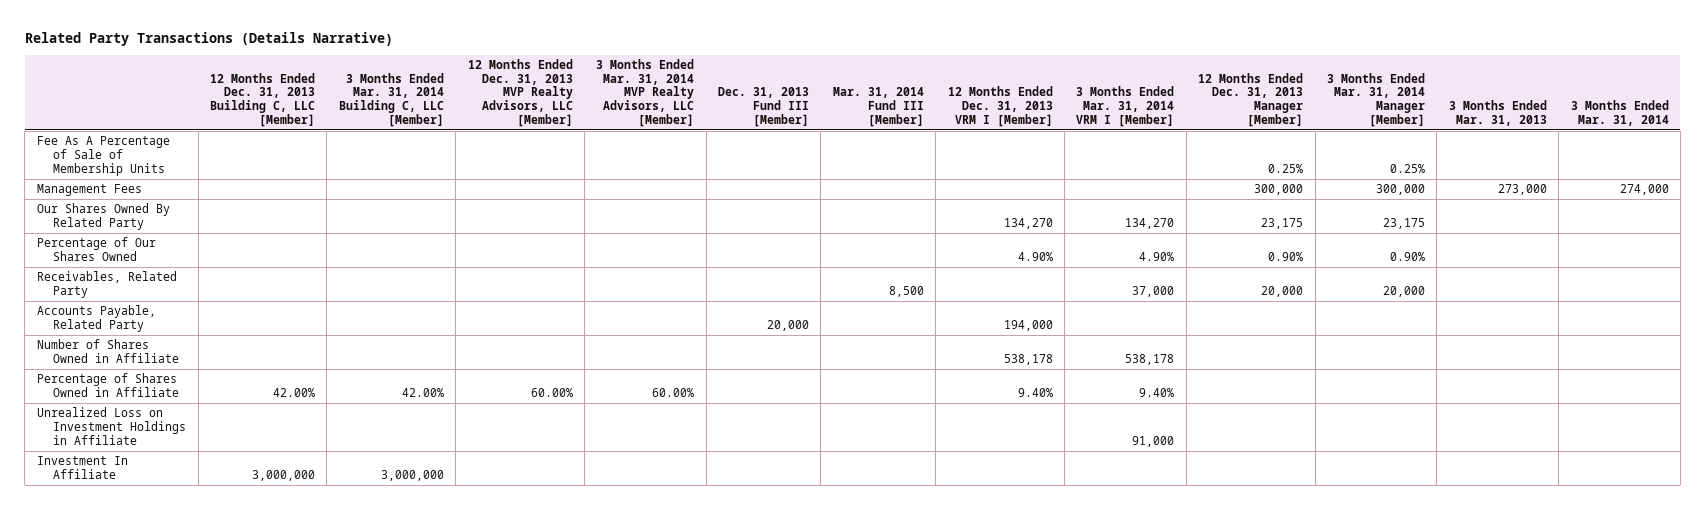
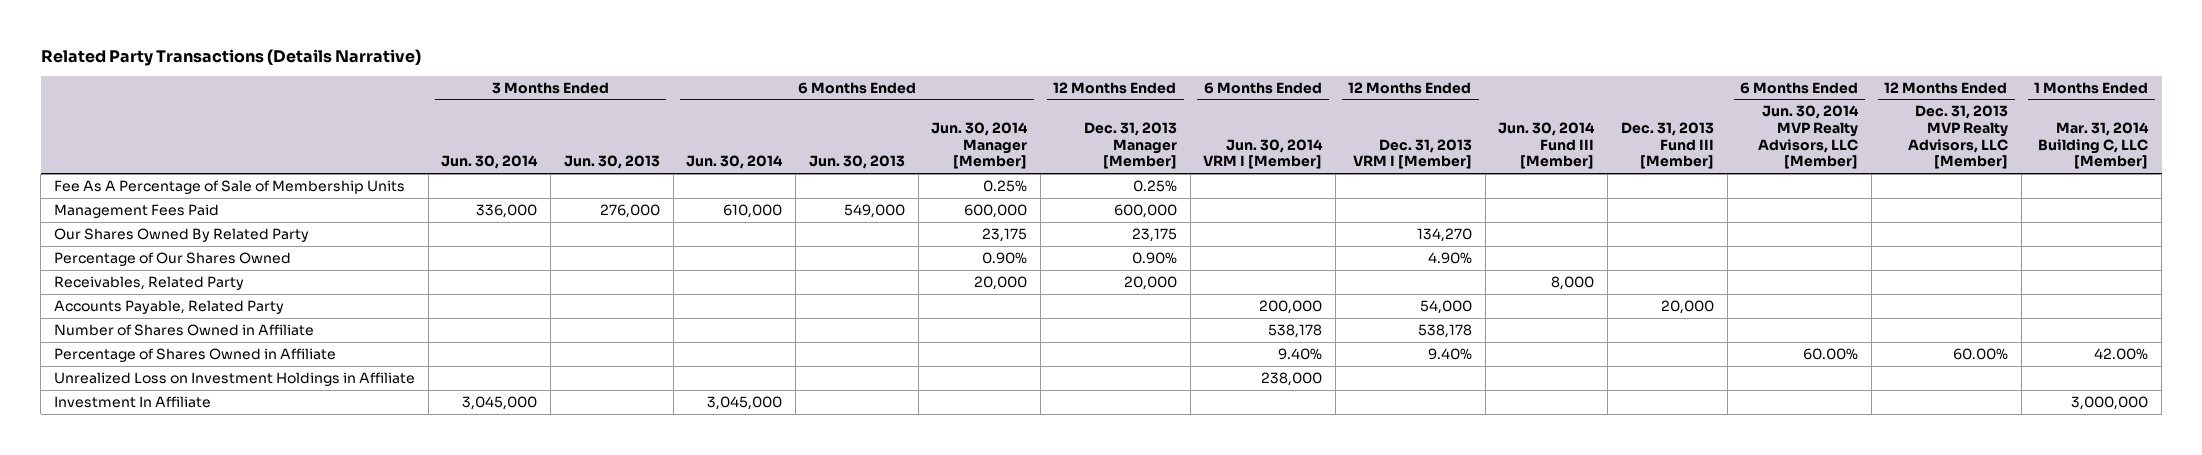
- | 12 Months Ended Dec. 31, 2013 Building C, LLC [Member] | 3 Months Ended Mar. 31, 2014 Building C, LLC [Member] | 12 Months Ended Dec. 31, 2013 MVP Realty Advisors, LLC [Member] | 3 Months Ended Mar. 31, 2014 MVP Realty Advisors, LLC [Member] | Dec. 31, 2013 Fund III [Member] | Mar. 31, 2014 Fund III [Member] | 12 Months Ended Dec. 31, 2013 VRM I [Member] | 3 Months Ended Mar. 31, 2014 VRM I [Member] | 12 Months Ended Dec. 31, 2013 Manager [Member] | 3 Months Ended Mar. 31, 2014 Manager [Member] | 3 Months Ended Mar. 31, 2013 | 3 Months Ended Mar. 31, 2014
+ | 3 Months Ended Jun. 30, 2014 | 3 Months Ended Jun. 30, 2013 | 6 Months Ended Jun. 30, 2014 | 6 Months Ended Jun. 30, 2013 | 6 Months Ended Jun. 30, 2014 Manager [Member] | 12 Months Ended Dec. 31, 2013 Manager [Member] | 6 Months Ended Jun. 30, 2014 VRM I [Member] | 12 Months Ended Dec. 31, 2013 VRM I [Member] | Jun. 30, 2014 Fund III [Member] | Dec. 31, 2013 Fund III [Member] | 6 Months Ended Jun. 30, 2014 MVP Realty Advisors, LLC [Member] | 12 Months Ended Dec. 31, 2013 MVP Realty Advisors, LLC [Member] | 1 Months Ended Mar. 31, 2014 Building C, LLC [Member]
- Management Fees | | | | | | | | | 300,000 | 300,000 | 273,000 | 274,000
+ Management Fees Paid | 336,000 | 276,000 | 610,000 | 549,000 | 600,000 | 600,000 | | | | | | |
- Accounts Payable, Related Party | | | | | 20,000 | | 194,000 | | | | |
+ Accounts Payable, Related Party | | | | | | | 200,000 | 54,000 | | 20,000 | | |

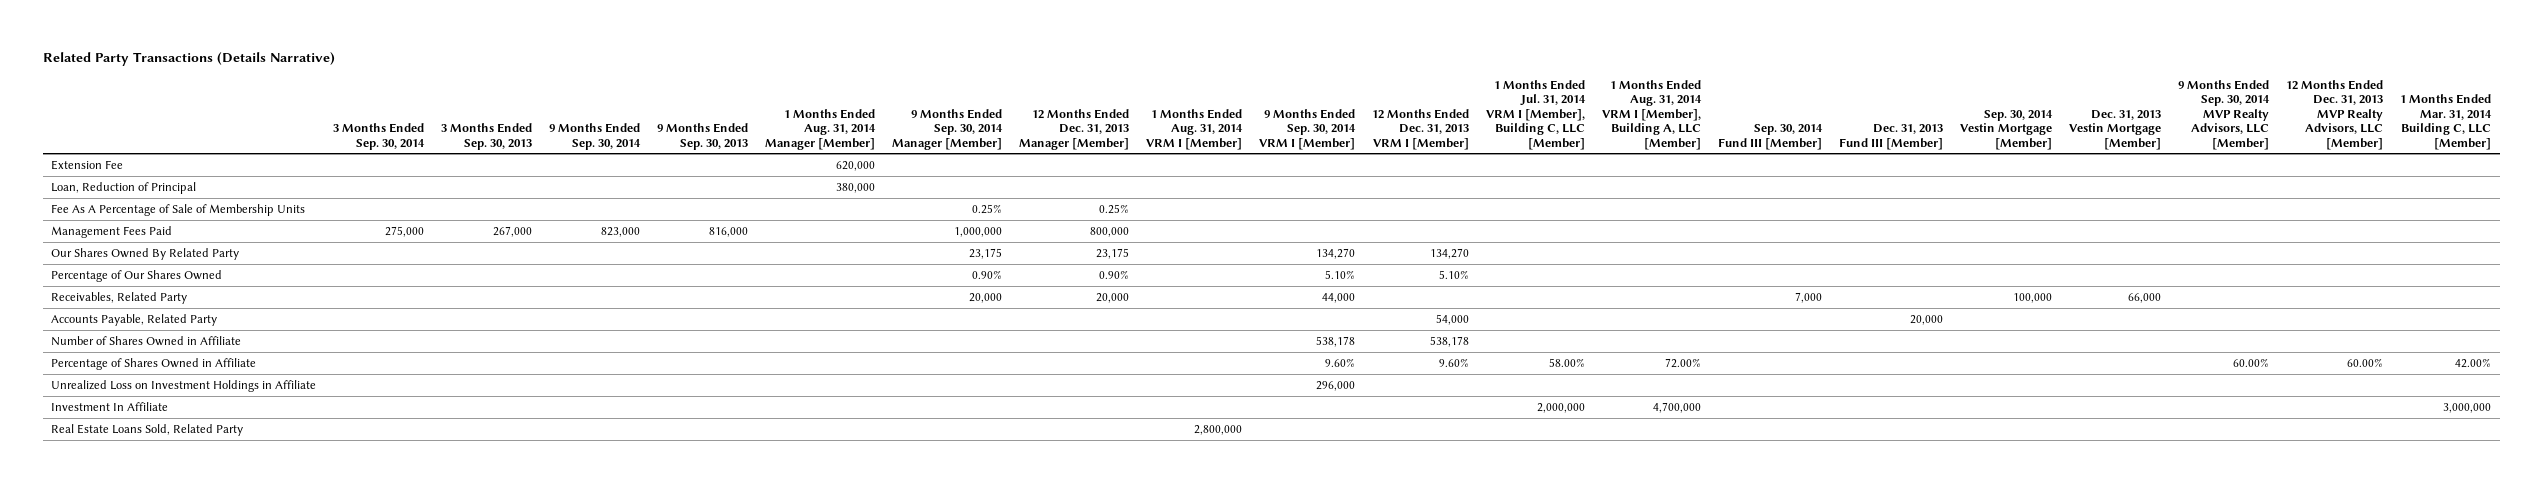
- | 3 Months Ended Jun. 30, 2014 | 3 Months Ended Jun. 30, 2013 | 6 Months Ended Jun. 30, 2014 | 6 Months Ended Jun. 30, 2013 | 6 Months Ended Jun. 30, 2014 Manager [Member] | 12 Months Ended Dec. 31, 2013 Manager [Member] | 6 Months Ended Jun. 30, 2014 VRM I [Member] | 12 Months Ended Dec. 31, 2013 VRM I [Member] | Jun. 30, 2014 Fund III [Member] | Dec. 31, 2013 Fund III [Member] | 6 Months Ended Jun. 30, 2014 MVP Realty Advisors, LLC [Member] | 12 Months Ended Dec. 31, 2013 MVP Realty Advisors, LLC [Member] | 1 Months Ended Mar. 31, 2014 Building C, LLC [Member]
+ | 3 Months Ended Sep. 30, 2014 | 3 Months Ended Sep. 30, 2013 | 9 Months Ended Sep. 30, 2014 | 9 Months Ended Sep. 30, 2013 | 1 Months Ended Aug. 31, 2014 Manager [Member] | 9 Months Ended Sep. 30, 2014 Manager [Member] | 12 Months Ended Dec. 31, 2013 Manager [Member] | 1 Months Ended Aug. 31, 2014 VRM I [Member] | 9 Months Ended Sep. 30, 2014 VRM I [Member] | 12 Months Ended Dec. 31, 2013 VRM I [Member] | 1 Months Ended Jul. 31, 2014 VRM I [Member], Building C, LLC [Member] | 1 Months Ended Aug. 31, 2014 VRM I [Member], Building A, LLC [Member] | Sep. 30, 2014 Fund III [Member] | Dec. 31, 2013 Fund III [Member] | Sep. 30, 2014 Vestin Mortgage [Member] | Dec. 31, 2013 Vestin Mortgage [Member] | 9 Months Ended Sep. 30, 2014 MVP Realty Advisors, LLC [Member] | 12 Months Ended Dec. 31, 2013 MVP Realty Advisors, LLC [Member] | 1 Months Ended Mar. 31, 2014 Building C, LLC [Member]
+ Extension Fee | | | | | 620,000 | | | | | | | | | | | | | |
+ Loan, Reduction of Principal | | | | | 380,000 | | | | | | | | | | | | | |
- Management Fees Paid | 336,000 | 276,000 | 610,000 | 549,000 | 600,000 | 600,000 | | | | | | |
+ Management Fees Paid | 275,000 | 267,000 | 823,000 | 816,000 | | 1,000,000 | 800,000 | | | | | | | | | | | |
- Percentage of Our Shares Owned | | | | | 0.90% | 0.90% | | 4.90% | | | | |
+ Percentage of Our Shares Owned | | | | | | 0.90% | 0.90% | | 5.10% | 5.10% | | | | | | | | |
- Percentage of Shares Owned in Affiliate | | | | | | | 9.40% | 9.40% | | | 60.00% | 60.00% | 42.00%
+ Percentage of Shares Owned in Affiliate | | | | | | | | | 9.60% | 9.60% | 58.00% | 72.00% | | | | | 60.00% | 60.00% | 42.00%
+ Real Estate Loans Sold, Related Party | | | | | | | | 2,800,000 | | | | | | | | | | |

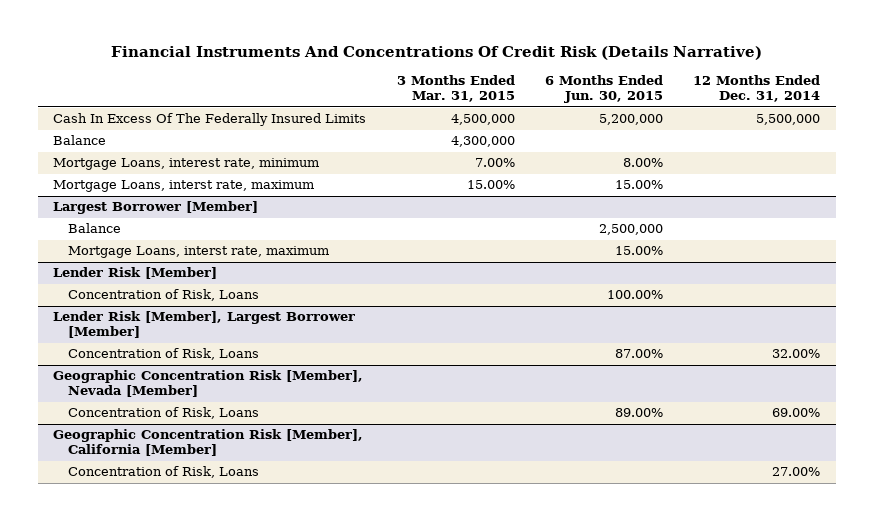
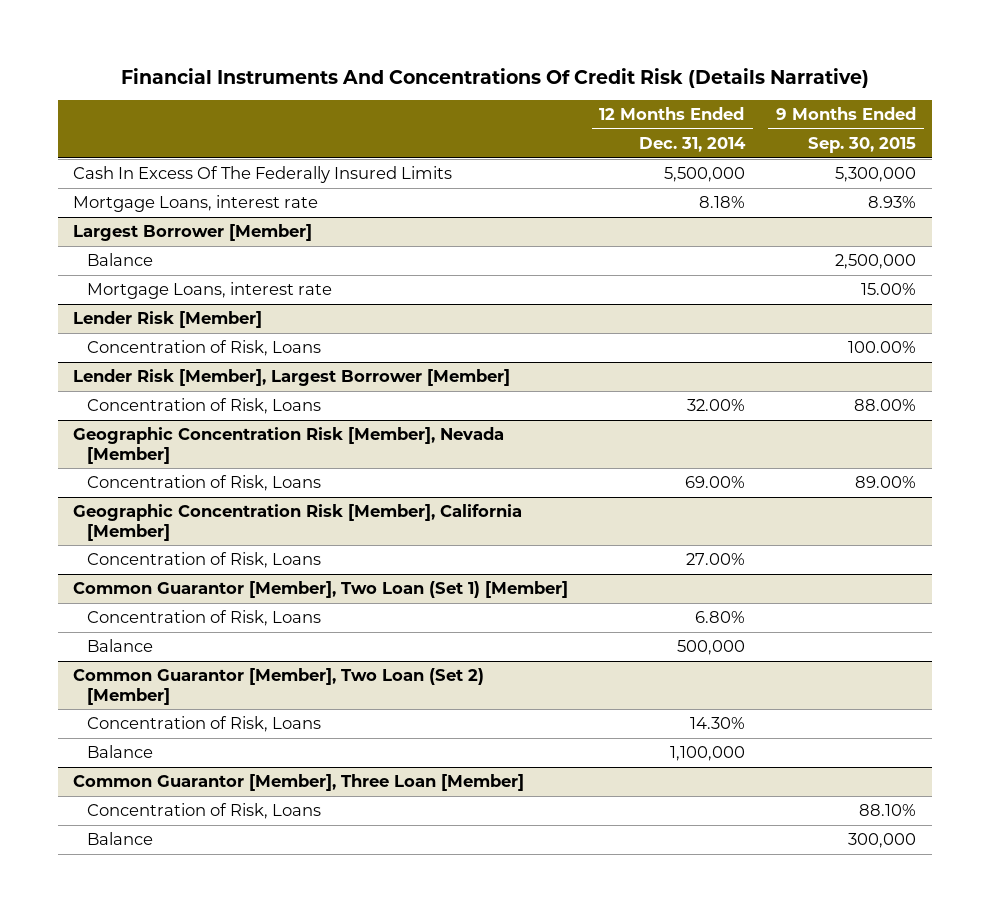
- | 3 Months Ended Mar. 31, 2015 | 6 Months Ended Jun. 30, 2015 | 12 Months Ended Dec. 31, 2014
+ | 12 Months Ended Dec. 31, 2014 | 9 Months Ended Sep. 30, 2015
- Balance | 4,300,000 | |
- Mortgage Loans, interest rate, minimum | 7.00% | 8.00% |
- Mortgage Loans, interst rate, maximum | 15.00% | 15.00% |
+ Mortgage Loans, interest rate | 8.18% | 8.93%
@ Largest Borrower [Member]
- Mortgage Loans, interst rate, maximum | | 15.00% |
+ Mortgage Loans, interest rate | | 15.00%
+ Common Guarantor [Member], Two Loan (Set 1) [Member]
+ Concentration of Risk, Loans | 6.80% |
+ Balance | 500,000 |
+ Common Guarantor [Member], Two Loan (Set 2) [Member]
+ Concentration of Risk, Loans | 14.30% |
+ Balance | 1,100,000 |
+ Common Guarantor [Member], Three Loan [Member]
+ Concentration of Risk, Loans | | 88.10%
+ Balance | | 300,000

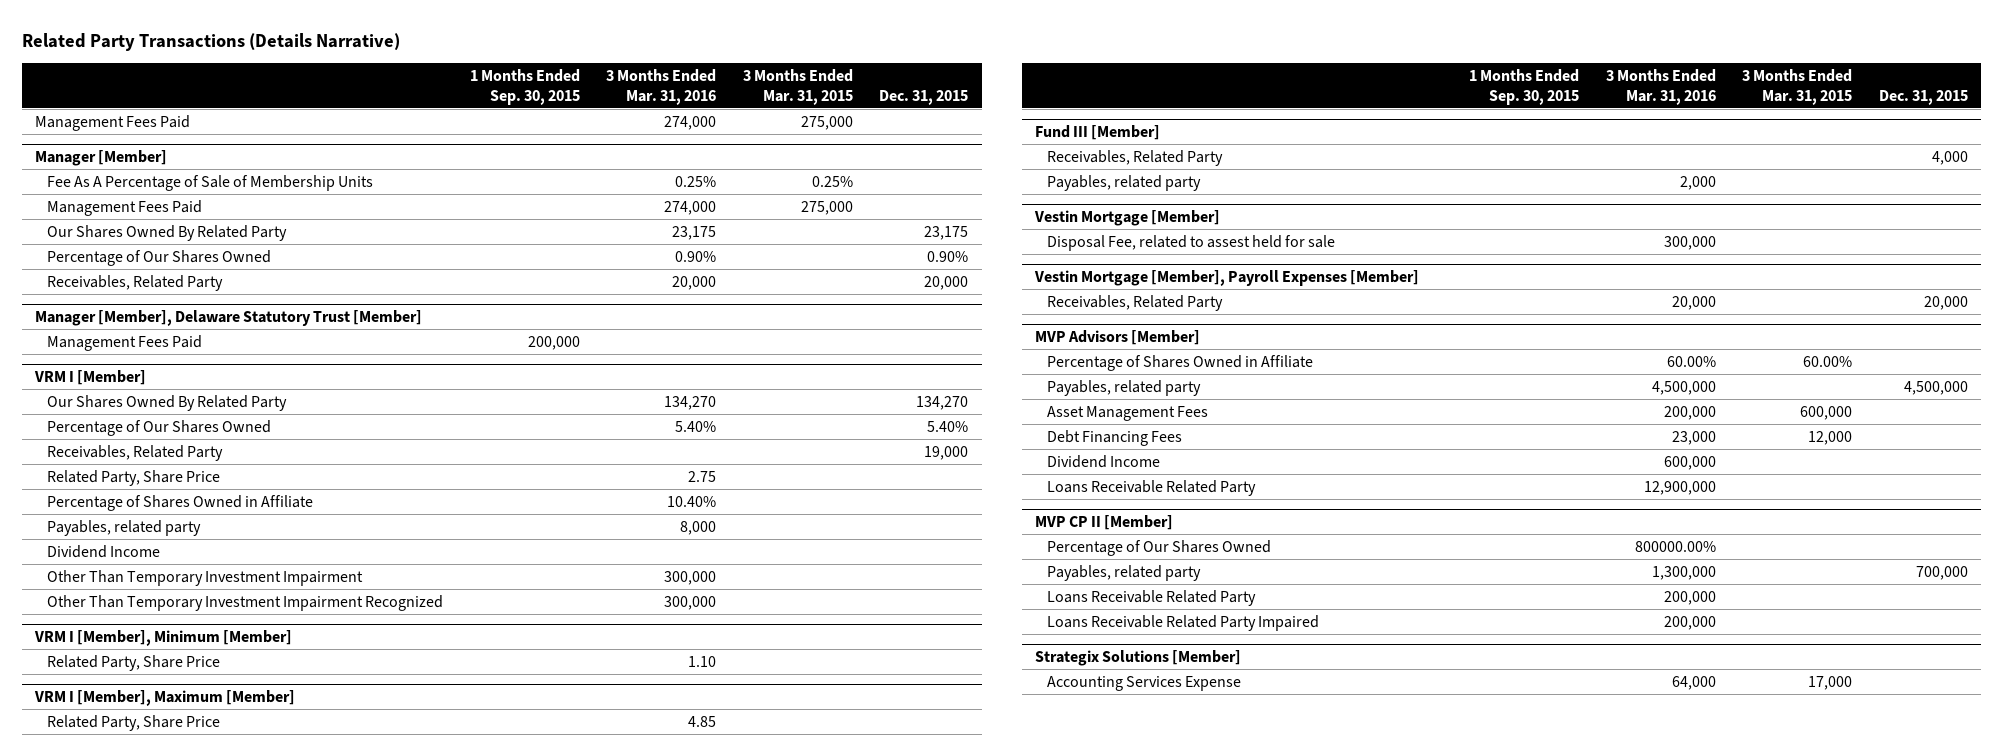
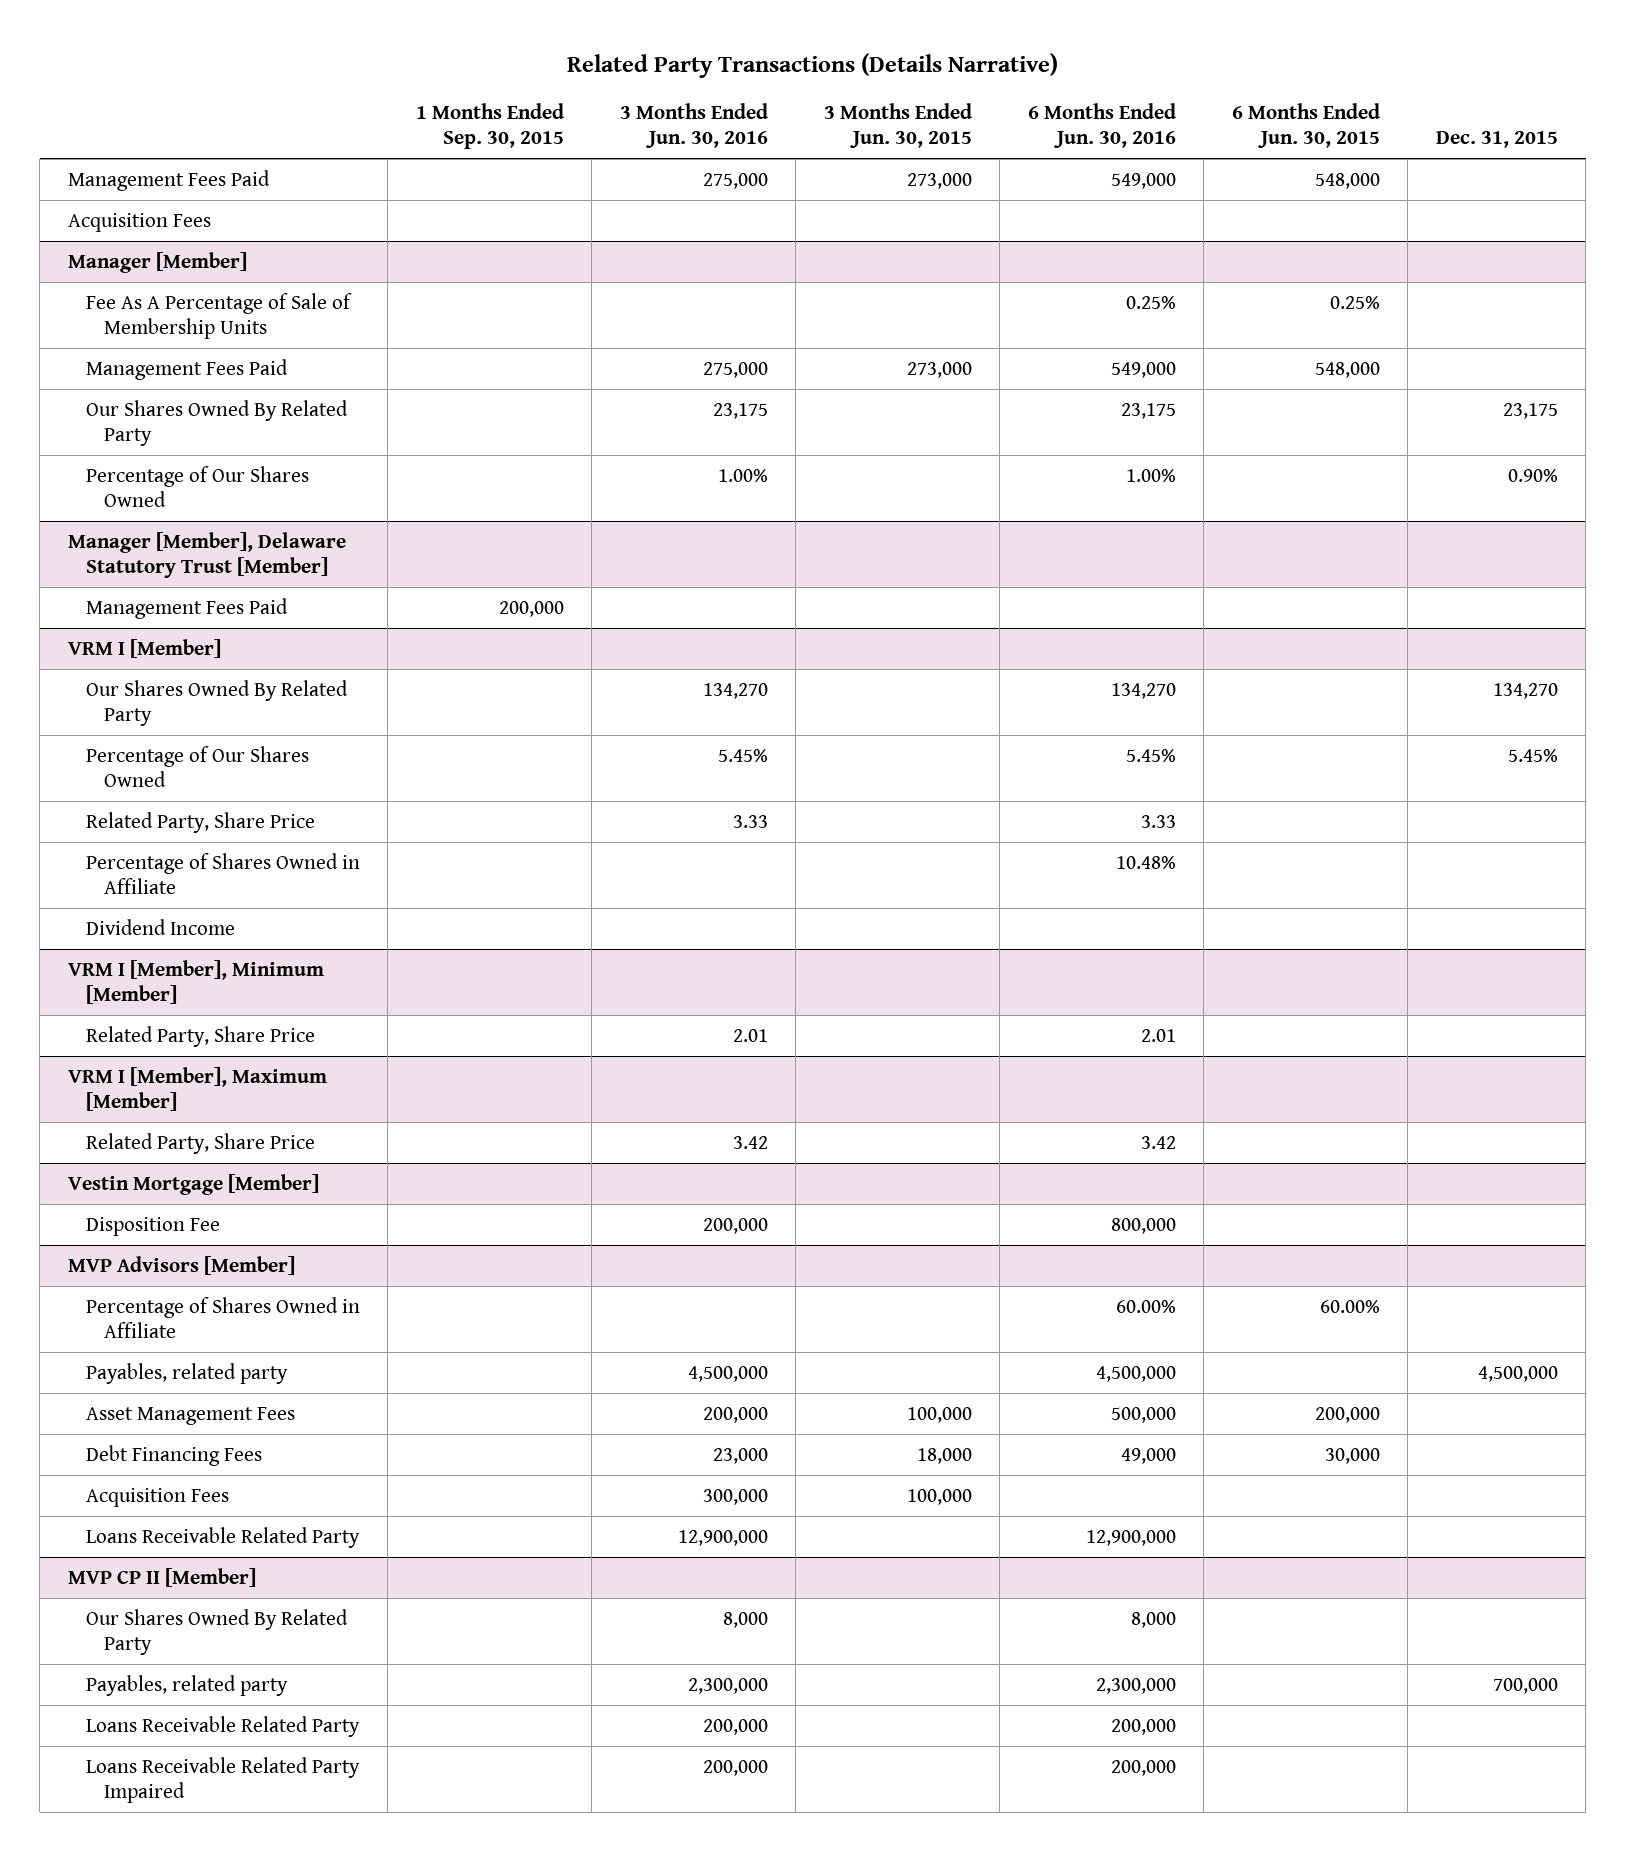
- | 1 Months Ended Sep. 30, 2015 | 3 Months Ended Mar. 31, 2016 | 3 Months Ended Mar. 31, 2015 | Dec. 31, 2015
+ | 1 Months Ended Sep. 30, 2015 | 3 Months Ended Jun. 30, 2016 | 3 Months Ended Jun. 30, 2015 | 6 Months Ended Jun. 30, 2016 | 6 Months Ended Jun. 30, 2015 | Dec. 31, 2015
+ Acquisition Fees
@ Manager [Member]
- Receivables, Related Party | | 20,000 | | 20,000
@ VRM I [Member]
- Percentage of Our Shares Owned | | 5.40% | | 5.40%
- Receivables, Related Party | | | | 19,000
+ Percentage of Our Shares Owned | | 5.45% | | 5.45% | | 5.45%
- Payables, related party | | 8,000 | |
- Other Than Temporary Investment Impairment | | 300,000 | |
- Other Than Temporary Investment Impairment Recognized | | 300,000 | |
- Fund III [Member]
- Receivables, Related Party | | | | 4,000
- Payables, related party | | 2,000 | |
@ Vestin Mortgage [Member]
- Disposal Fee, related to assest held for sale | | 300,000 | |
- Vestin Mortgage [Member], Payroll Expenses [Member]
- Receivables, Related Party | | 20,000 | | 20,000
@ Vestin Mortgage [Member]
+ Disposition Fee | | 200,000 | | 800,000 | |
@ MVP Advisors [Member]
- Dividend Income | | 600,000 | |
+ Acquisition Fees | | 300,000 | 100,000 | | |
@ MVP CP II [Member]
- Percentage of Our Shares Owned | | 800000.00% | |
+ Our Shares Owned By Related Party | | 8,000 | | 8,000 | |
- Strategix Solutions [Member]
- Accounting Services Expense | | 64,000 | 17,000 |

